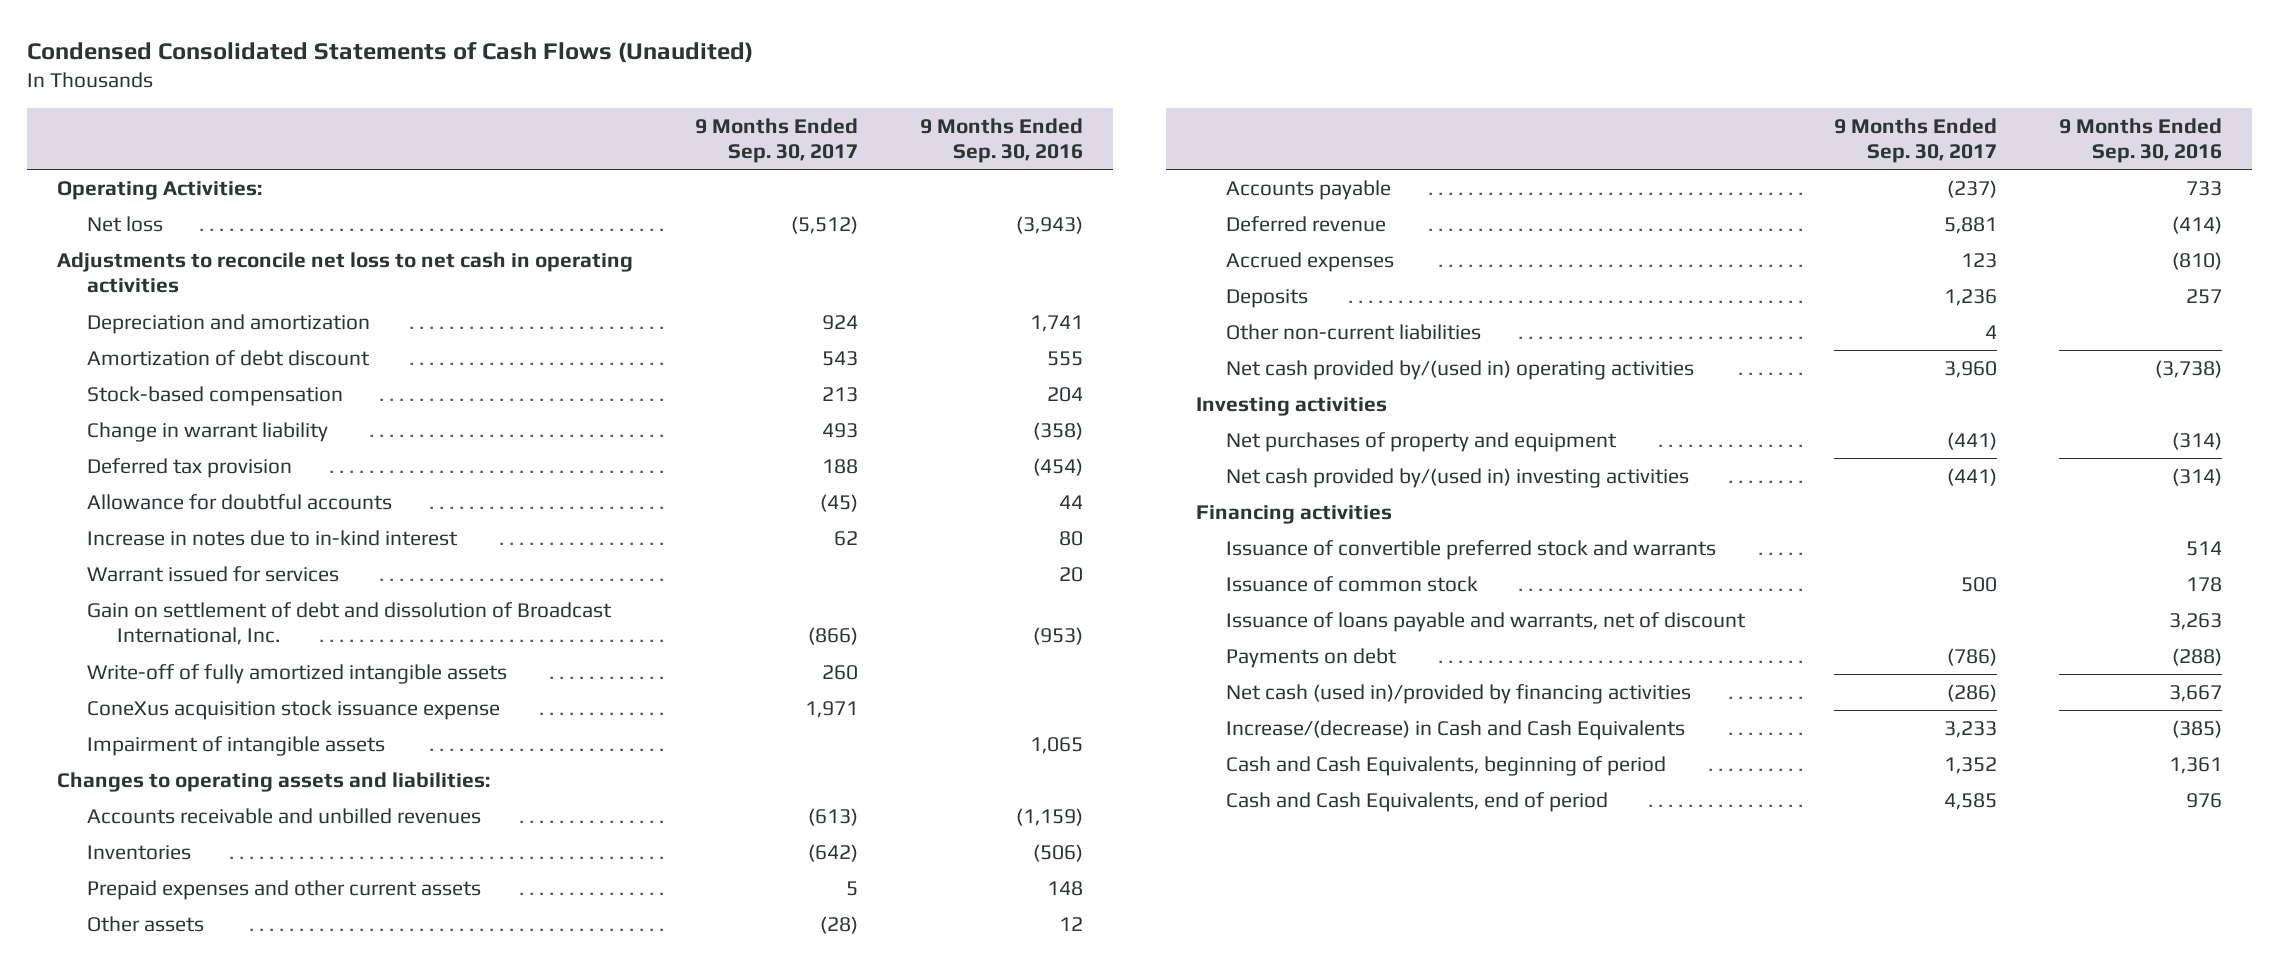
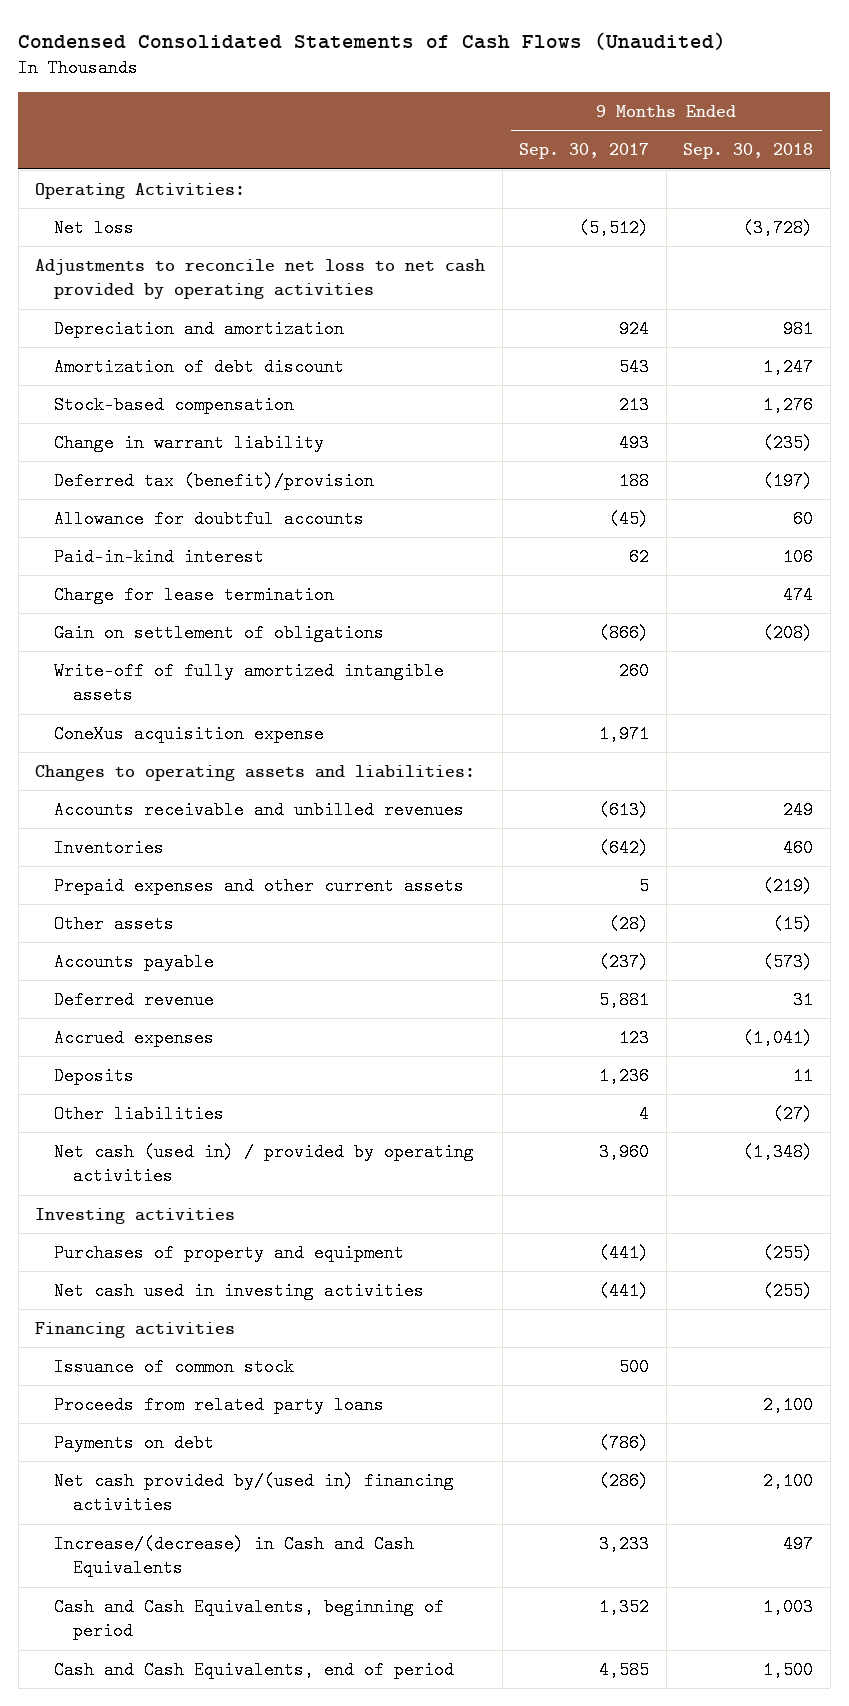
- | 9 Months Ended Sep. 30, 2017 | 9 Months Ended Sep. 30, 2016
+ | 9 Months Ended Sep. 30, 2017 | 9 Months Ended Sep. 30, 2018
- Adjustments to reconcile net loss to net cash in operating activities
+ Adjustments to reconcile net loss to net cash provided by operating activities
- Deferred tax provision | 188 | (454)
+ Deferred tax (benefit)/provision | 188 | (197)
- Increase in notes due to in-kind interest | 62 | 80
- Warrant issued for services | | 20
- Gain on settlement of debt and dissolution of Broadcast International, Inc. | (866) | (953)
+ Paid-in-kind interest | 62 | 106
+ Charge for lease termination | | 474
+ Gain on settlement of obligations | (866) | (208)
- ConeXus acquisition stock issuance expense | 1,971 |
- Impairment of intangible assets | | 1,065
+ ConeXus acquisition expense | 1,971 |
- Other non-current liabilities | 4 |
- Net cash provided by/(used in) operating activities | 3,960 | (3,738)
+ Other liabilities | 4 | (27)
+ Net cash (used in) / provided by operating activities | 3,960 | (1,348)
- Net purchases of property and equipment | (441) | (314)
- Net cash provided by/(used in) investing activities | (441) | (314)
+ Purchases of property and equipment | (441) | (255)
+ Net cash used in investing activities | (441) | (255)
- Issuance of convertible preferred stock and warrants | | 514
- Issuance of loans payable and warrants, net of discount | | 3,263
+ Proceeds from related party loans | | 2,100
- Net cash (used in)/provided by financing activities | (286) | 3,667
+ Net cash provided by/(used in) financing activities | (286) | 2,100

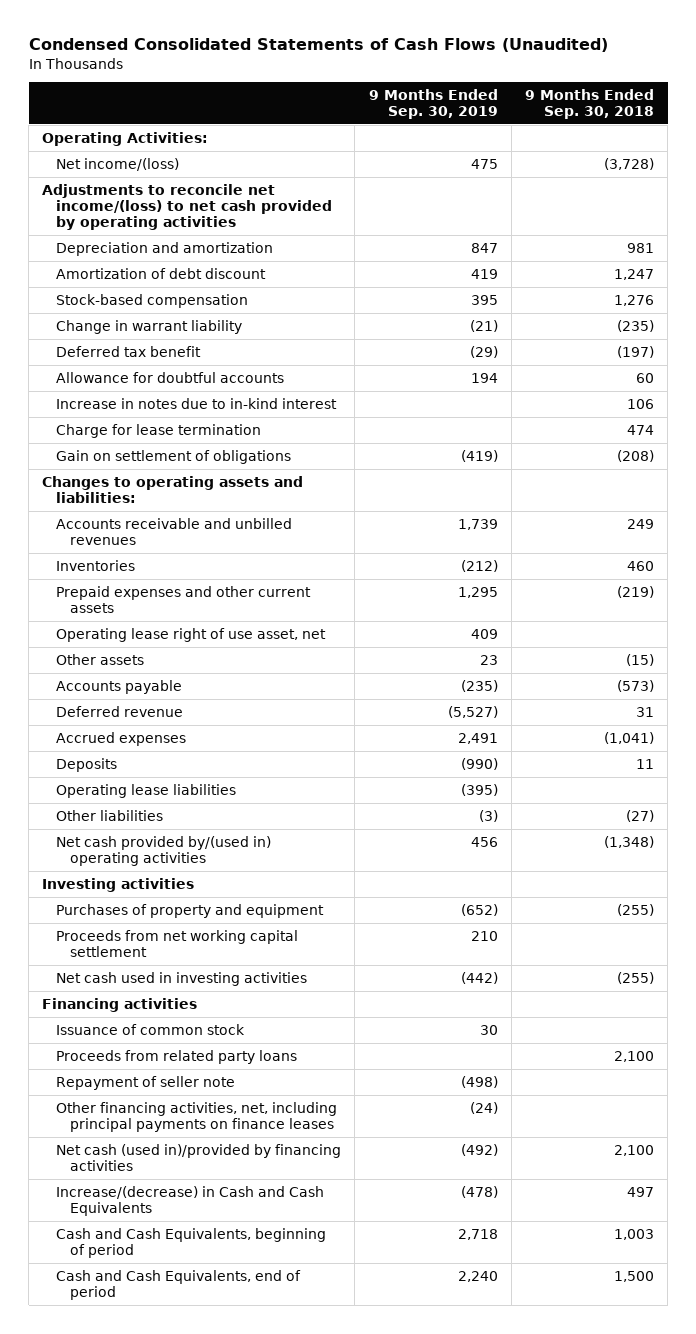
- | 9 Months Ended Sep. 30, 2017 | 9 Months Ended Sep. 30, 2018
+ | 9 Months Ended Sep. 30, 2019 | 9 Months Ended Sep. 30, 2018
- Net loss | (5,512) | (3,728)
- Adjustments to reconcile net loss to net cash provided by operating activities
+ Net income/(loss) | 475 | (3,728)
+ Adjustments to reconcile net income/(loss) to net cash provided by operating activities
- Deferred tax (benefit)/provision | 188 | (197)
+ Deferred tax benefit | (29) | (197)
- Paid-in-kind interest | 62 | 106
+ Increase in notes due to in-kind interest | | 106
- Write-off of fully amortized intangible assets | 260 |
- ConeXus acquisition expense | 1,971 |
+ Operating lease right of use asset, net | 409 |
+ Operating lease liabilities | (395) |
- Net cash (used in) / provided by operating activities | 3,960 | (1,348)
+ Net cash provided by/(used in) operating activities | 456 | (1,348)
+ Proceeds from net working capital settlement | 210 |
- Payments on debt | (786) |
- Net cash provided by/(used in) financing activities | (286) | 2,100
+ Repayment of seller note | (498) |
+ Other financing activities, net, including principal payments on finance leases | (24) |
+ Net cash (used in)/provided by financing activities | (492) | 2,100

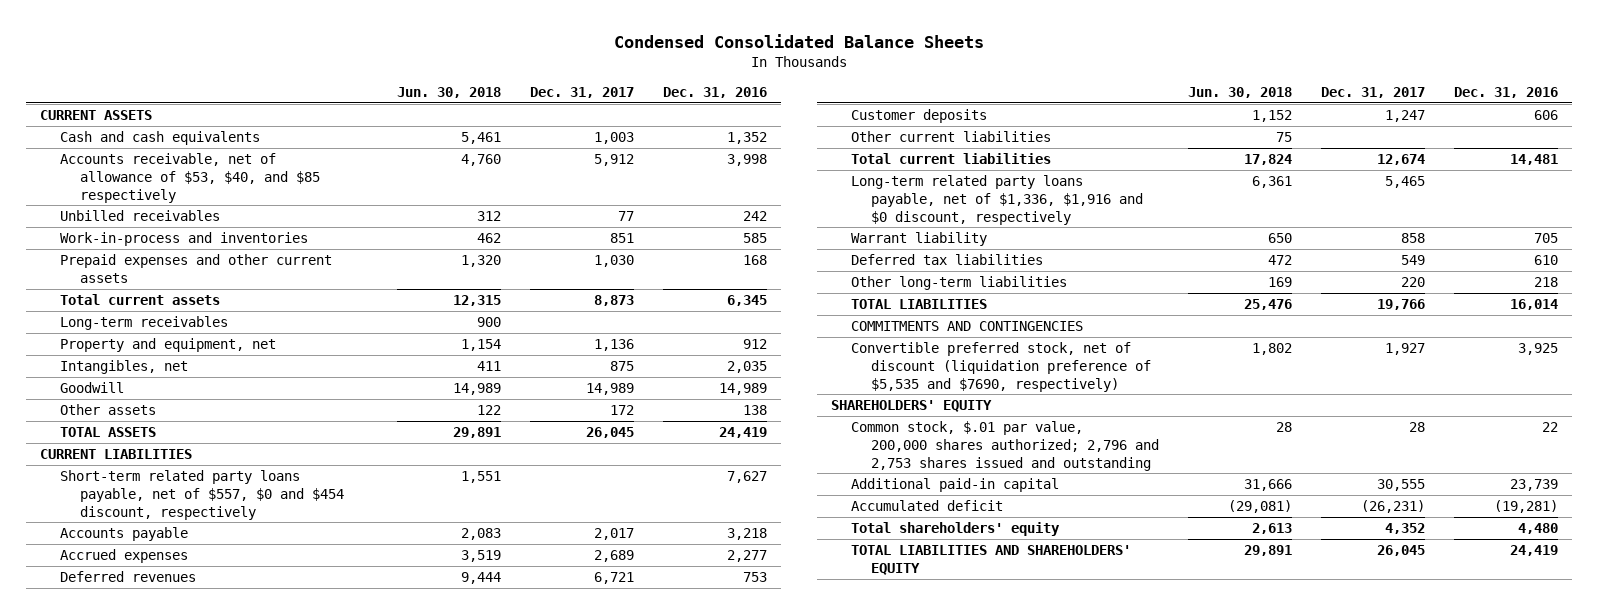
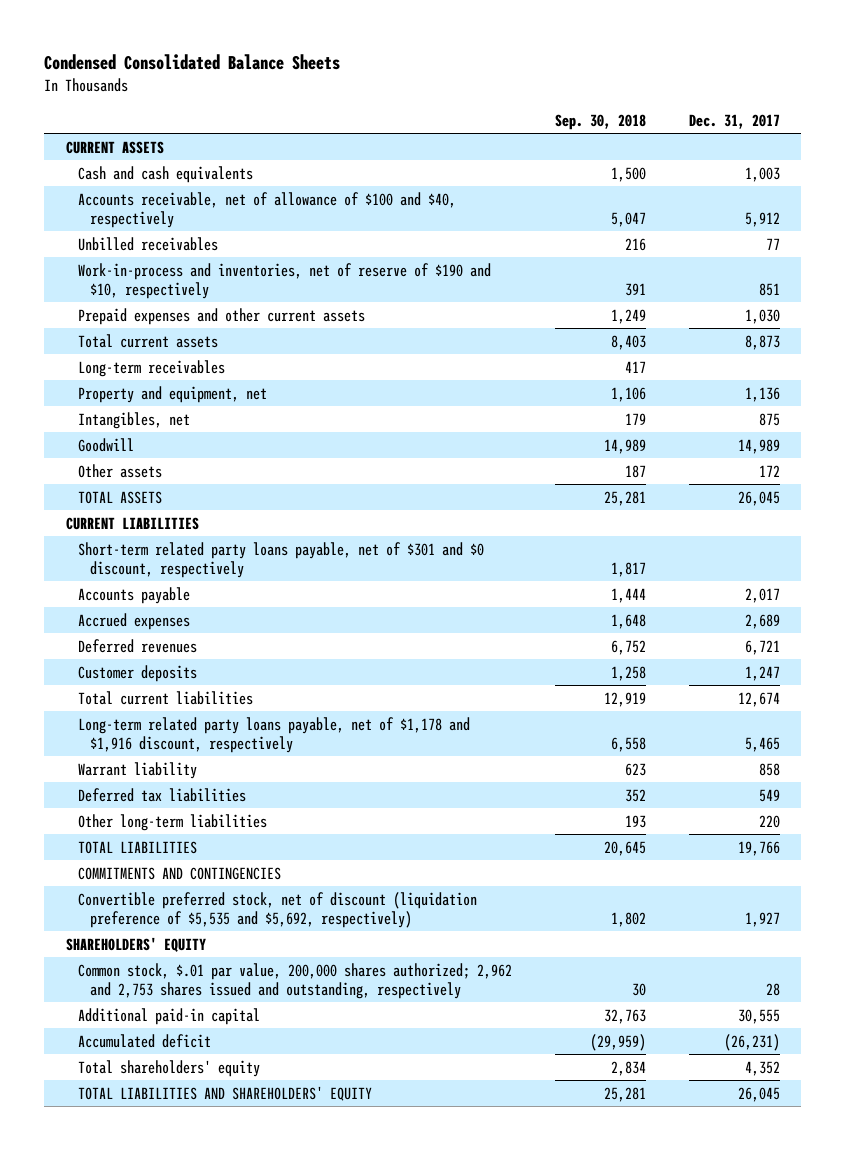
- | Jun. 30, 2018 | Dec. 31, 2017 | Dec. 31, 2016
+ | Sep. 30, 2018 | Dec. 31, 2017
- Accounts receivable, net of allowance of $53, $40, and $85 respectively | 4,760 | 5,912 | 3,998
+ Accounts receivable, net of allowance of $100 and $40, respectively | 5,047 | 5,912
- Work-in-process and inventories | 462 | 851 | 585
+ Work-in-process and inventories, net of reserve of $190 and $10, respectively | 391 | 851
- Short-term related party loans payable, net of $557, $0 and $454 discount, respectively | 1,551 | | 7,627
+ Short-term related party loans payable, net of $301 and $0 discount, respectively | 1,817 |
- Other current liabilities | 75 | |
- Long-term related party loans payable, net of $1,336, $1,916 and $0 discount, respectively | 6,361 | 5,465 |
+ Long-term related party loans payable, net of $1,178 and $1,916 discount, respectively | 6,558 | 5,465
- Convertible preferred stock, net of discount (liquidation preference of $5,535 and $7690, respectively) | 1,802 | 1,927 | 3,925
+ Convertible preferred stock, net of discount (liquidation preference of $5,535 and $5,692, respectively) | 1,802 | 1,927
- Common stock, $.01 par value, 200,000 shares authorized; 2,796 and 2,753 shares issued and outstanding | 28 | 28 | 22
+ Common stock, $.01 par value, 200,000 shares authorized; 2,962 and 2,753 shares issued and outstanding, respectively | 30 | 28

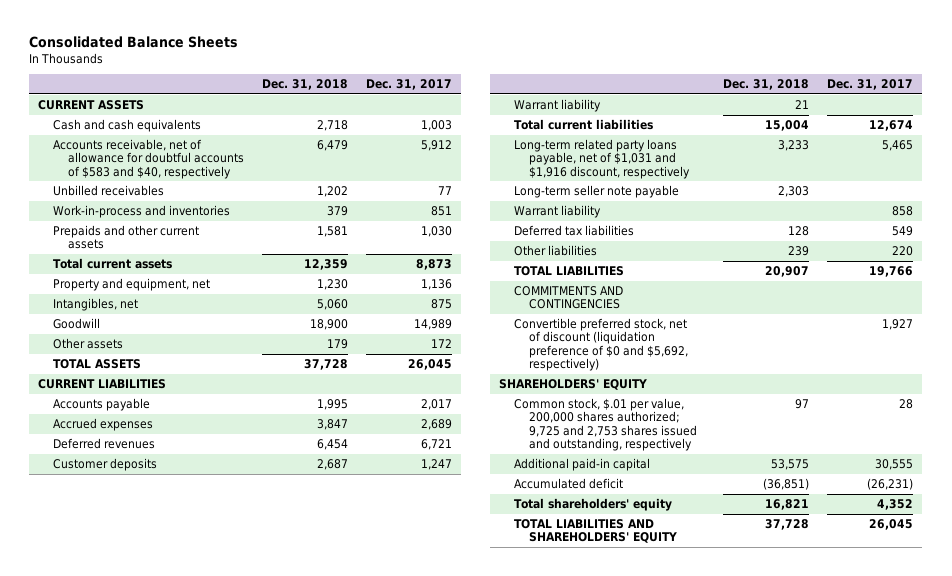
- Condensed Consolidated Balance Sheets
+ Consolidated Balance Sheets
- | Sep. 30, 2018 | Dec. 31, 2017
+ | Dec. 31, 2018 | Dec. 31, 2017
- Accounts receivable, net of allowance of $100 and $40, respectively | 5,047 | 5,912
+ Accounts receivable, net of allowance for doubtful accounts of $583 and $40, respectively | 6,479 | 5,912
- Work-in-process and inventories, net of reserve of $190 and $10, respectively | 391 | 851
- Prepaid expenses and other current assets | 1,249 | 1,030
+ Work-in-process and inventories | 379 | 851
+ Prepaids and other current assets | 1,581 | 1,030
- Long-term receivables | 417 |
- Short-term related party loans payable, net of $301 and $0 discount, respectively | 1,817 |
+ Warrant liability | 21 |
- Long-term related party loans payable, net of $1,178 and $1,916 discount, respectively | 6,558 | 5,465
+ Long-term related party loans payable, net of $1,031 and $1,916 discount, respectively | 3,233 | 5,465
+ Long-term seller note payable | 2,303 |
- Other long-term liabilities | 193 | 220
+ Other liabilities | 239 | 220
- Convertible preferred stock, net of discount (liquidation preference of $5,535 and $5,692, respectively) | 1,802 | 1,927
+ Convertible preferred stock, net of discount (liquidation preference of $0 and $5,692, respectively) | | 1,927
- Common stock, $.01 par value, 200,000 shares authorized; 2,962 and 2,753 shares issued and outstanding, respectively | 30 | 28
+ Common stock, $.01 per value, 200,000 shares authorized; 9,725 and 2,753 shares issued and outstanding, respectively | 97 | 28

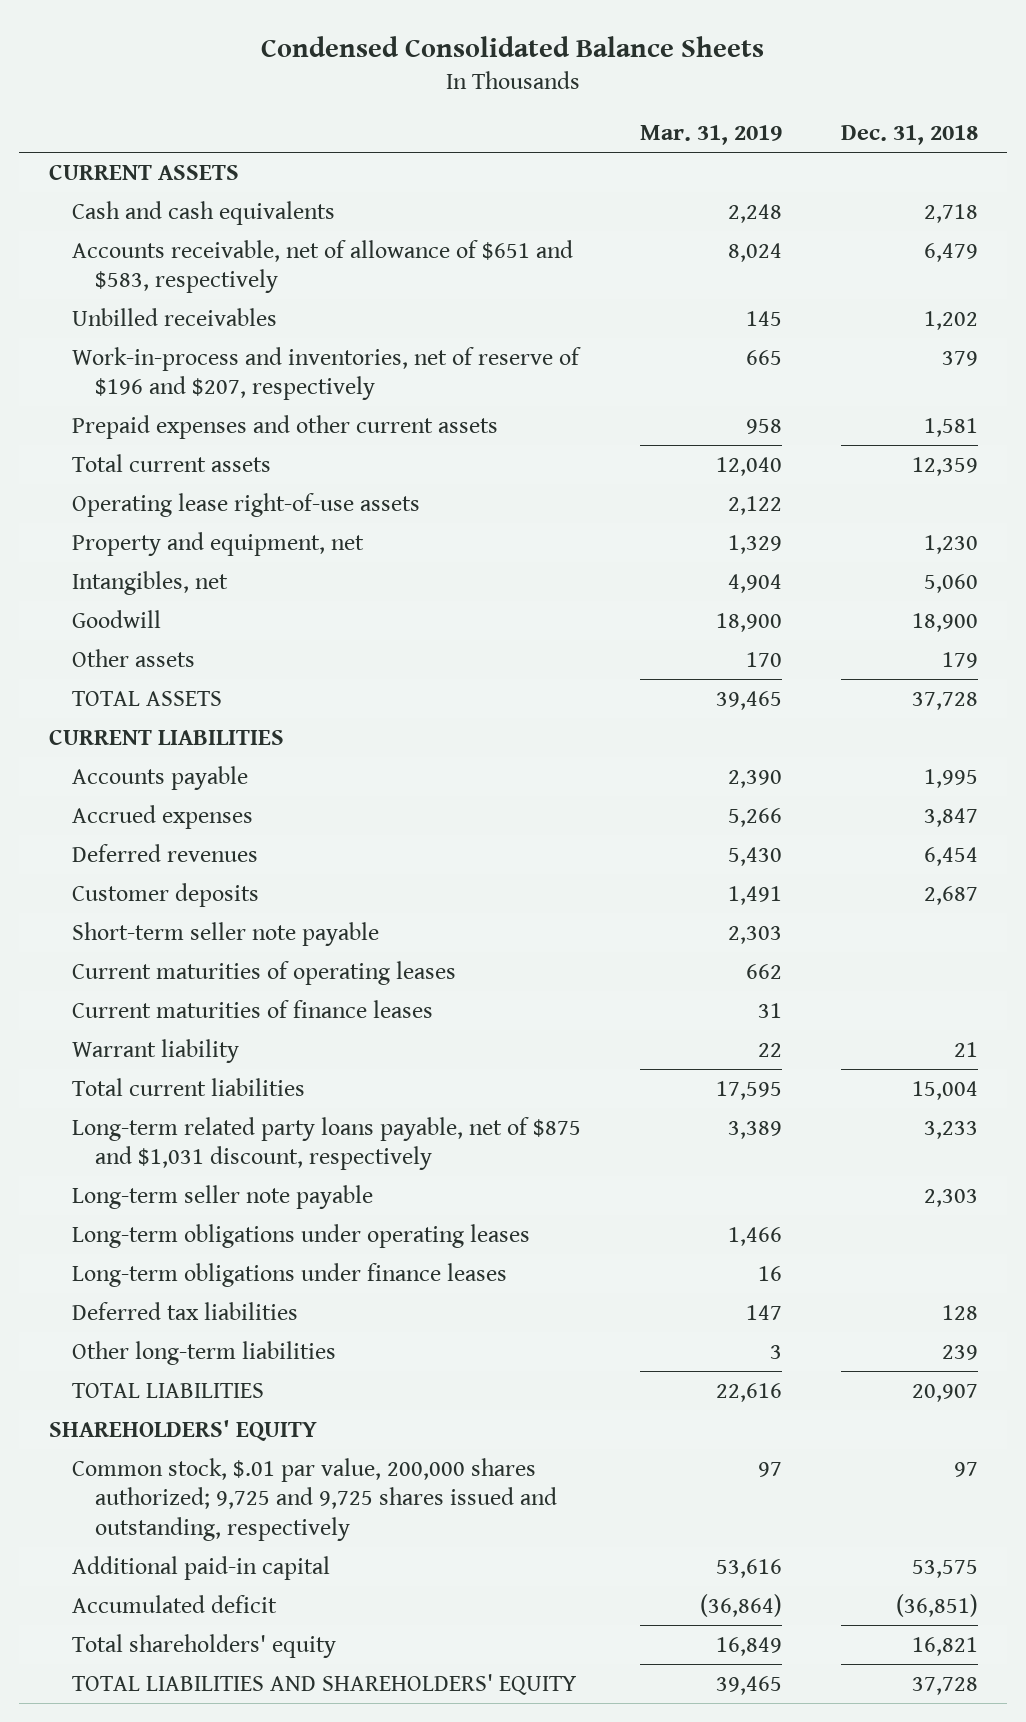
- Consolidated Balance Sheets
+ Condensed Consolidated Balance Sheets
- | Dec. 31, 2018 | Dec. 31, 2017
+ | Mar. 31, 2019 | Dec. 31, 2018
- Accounts receivable, net of allowance for doubtful accounts of $583 and $40, respectively | 6,479 | 5,912
+ Accounts receivable, net of allowance of $651 and $583, respectively | 8,024 | 6,479
- Work-in-process and inventories | 379 | 851
- Prepaids and other current assets | 1,581 | 1,030
+ Work-in-process and inventories, net of reserve of $196 and $207, respectively | 665 | 379
+ Prepaid expenses and other current assets | 958 | 1,581
+ Operating lease right-of-use assets | 2,122 |
+ Short-term seller note payable | 2,303 |
+ Current maturities of operating leases | 662 |
+ Current maturities of finance leases | 31 |
- Long-term related party loans payable, net of $1,031 and $1,916 discount, respectively | 3,233 | 5,465
+ Long-term related party loans payable, net of $875 and $1,031 discount, respectively | 3,389 | 3,233
- Warrant liability | | 858
+ Long-term obligations under operating leases | 1,466 |
+ Long-term obligations under finance leases | 16 |
- Other liabilities | 239 | 220
+ Other long-term liabilities | 3 | 239
- COMMITMENTS AND CONTINGENCIES
- Convertible preferred stock, net of discount (liquidation preference of $0 and $5,692, respectively) | | 1,927
- Common stock, $.01 per value, 200,000 shares authorized; 9,725 and 2,753 shares issued and outstanding, respectively | 97 | 28
+ Common stock, $.01 par value, 200,000 shares authorized; 9,725 and 9,725 shares issued and outstanding, respectively | 97 | 97

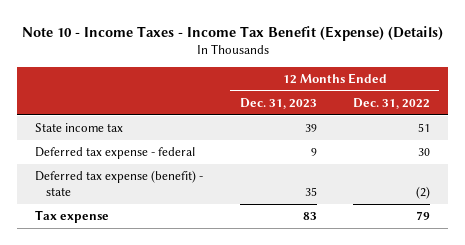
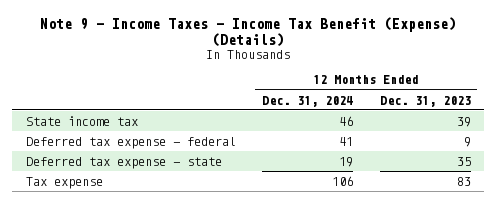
- Note 10 - Income Taxes - Income Tax Benefit (Expense) (Details)
+ Note 9 - Income Taxes - Income Tax Benefit (Expense) (Details)
- | 12 Months Ended Dec. 31, 2023 | 12 Months Ended Dec. 31, 2022
+ | 12 Months Ended Dec. 31, 2024 | 12 Months Ended Dec. 31, 2023
- Deferred tax expense (benefit) - state | 35 | (2)
+ Deferred tax expense - state | 19 | 35

